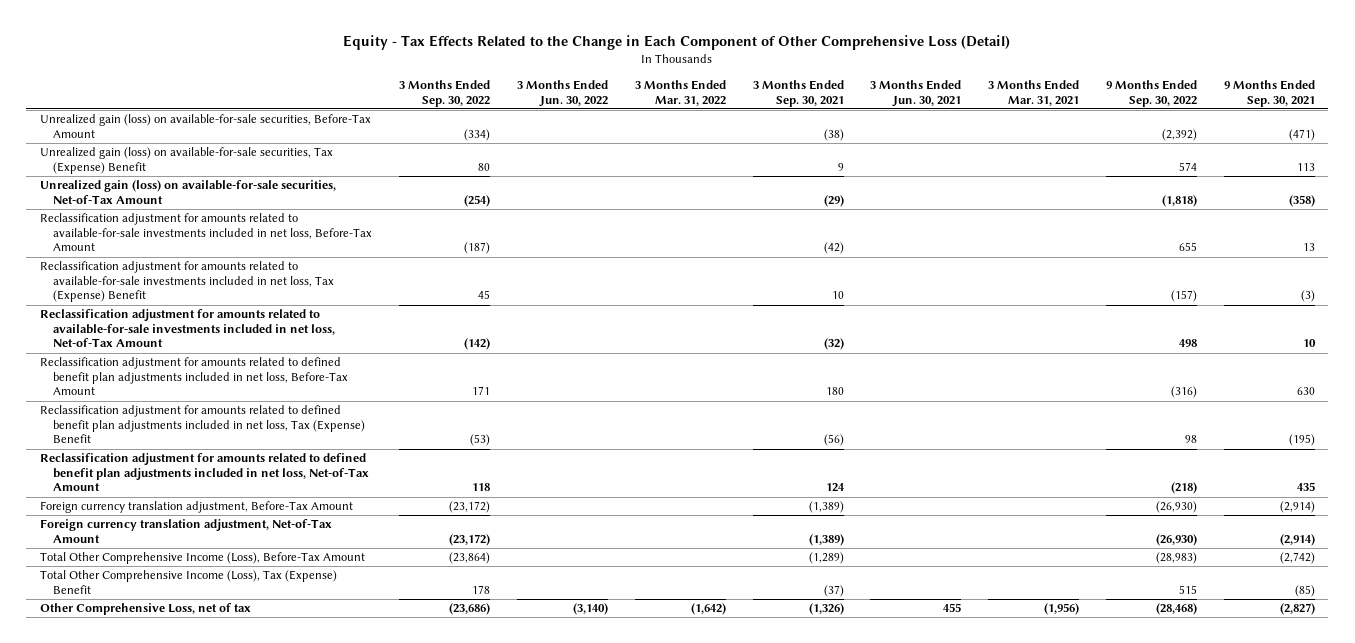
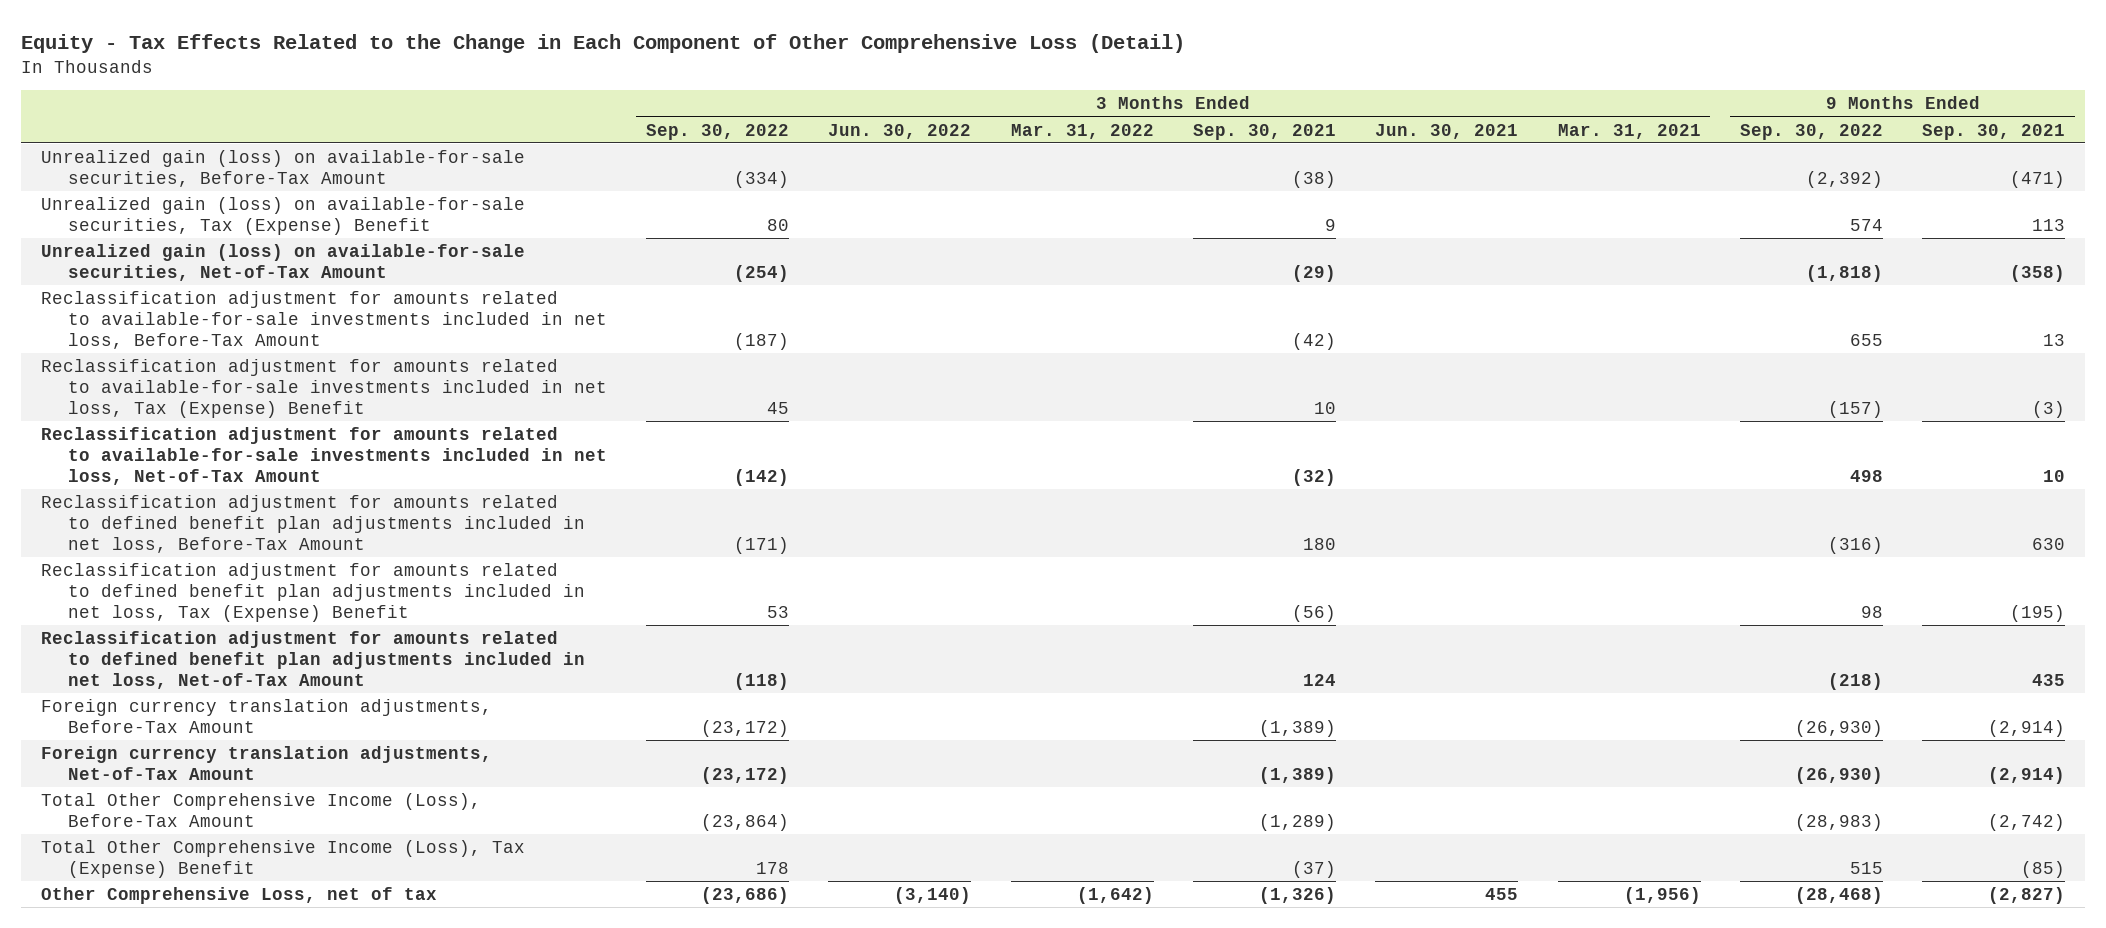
- Reclassification adjustment for amounts related to defined benefit plan adjustments included in net loss, Before-Tax Amount | 171 | | | 180 | | | (316) | 630
- Reclassification adjustment for amounts related to defined benefit plan adjustments included in net loss, Tax (Expense) Benefit | (53) | | | (56) | | | 98 | (195)
- Reclassification adjustment for amounts related to defined benefit plan adjustments included in net loss, Net-of-Tax Amount | 118 | | | 124 | | | (218) | 435
- Foreign currency translation adjustment, Before-Tax Amount | (23,172) | | | (1,389) | | | (26,930) | (2,914)
- Foreign currency translation adjustment, Net-of-Tax Amount | (23,172) | | | (1,389) | | | (26,930) | (2,914)
+ Reclassification adjustment for amounts related to defined benefit plan adjustments included in net loss, Before-Tax Amount | (171) | | | 180 | | | (316) | 630
+ Reclassification adjustment for amounts related to defined benefit plan adjustments included in net loss, Tax (Expense) Benefit | 53 | | | (56) | | | 98 | (195)
+ Reclassification adjustment for amounts related to defined benefit plan adjustments included in net loss, Net-of-Tax Amount | (118) | | | 124 | | | (218) | 435
+ Foreign currency translation adjustments, Before-Tax Amount | (23,172) | | | (1,389) | | | (26,930) | (2,914)
+ Foreign currency translation adjustments, Net-of-Tax Amount | (23,172) | | | (1,389) | | | (26,930) | (2,914)

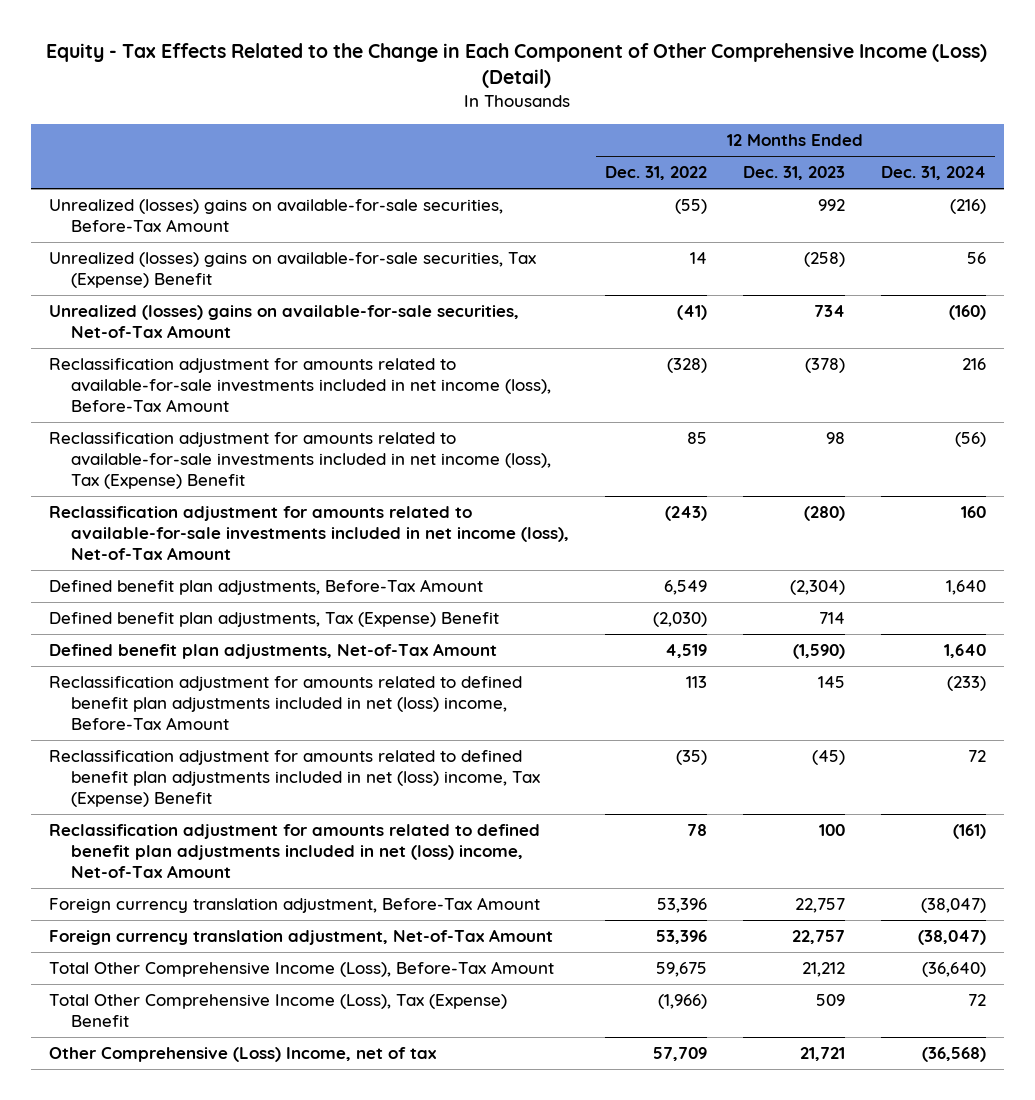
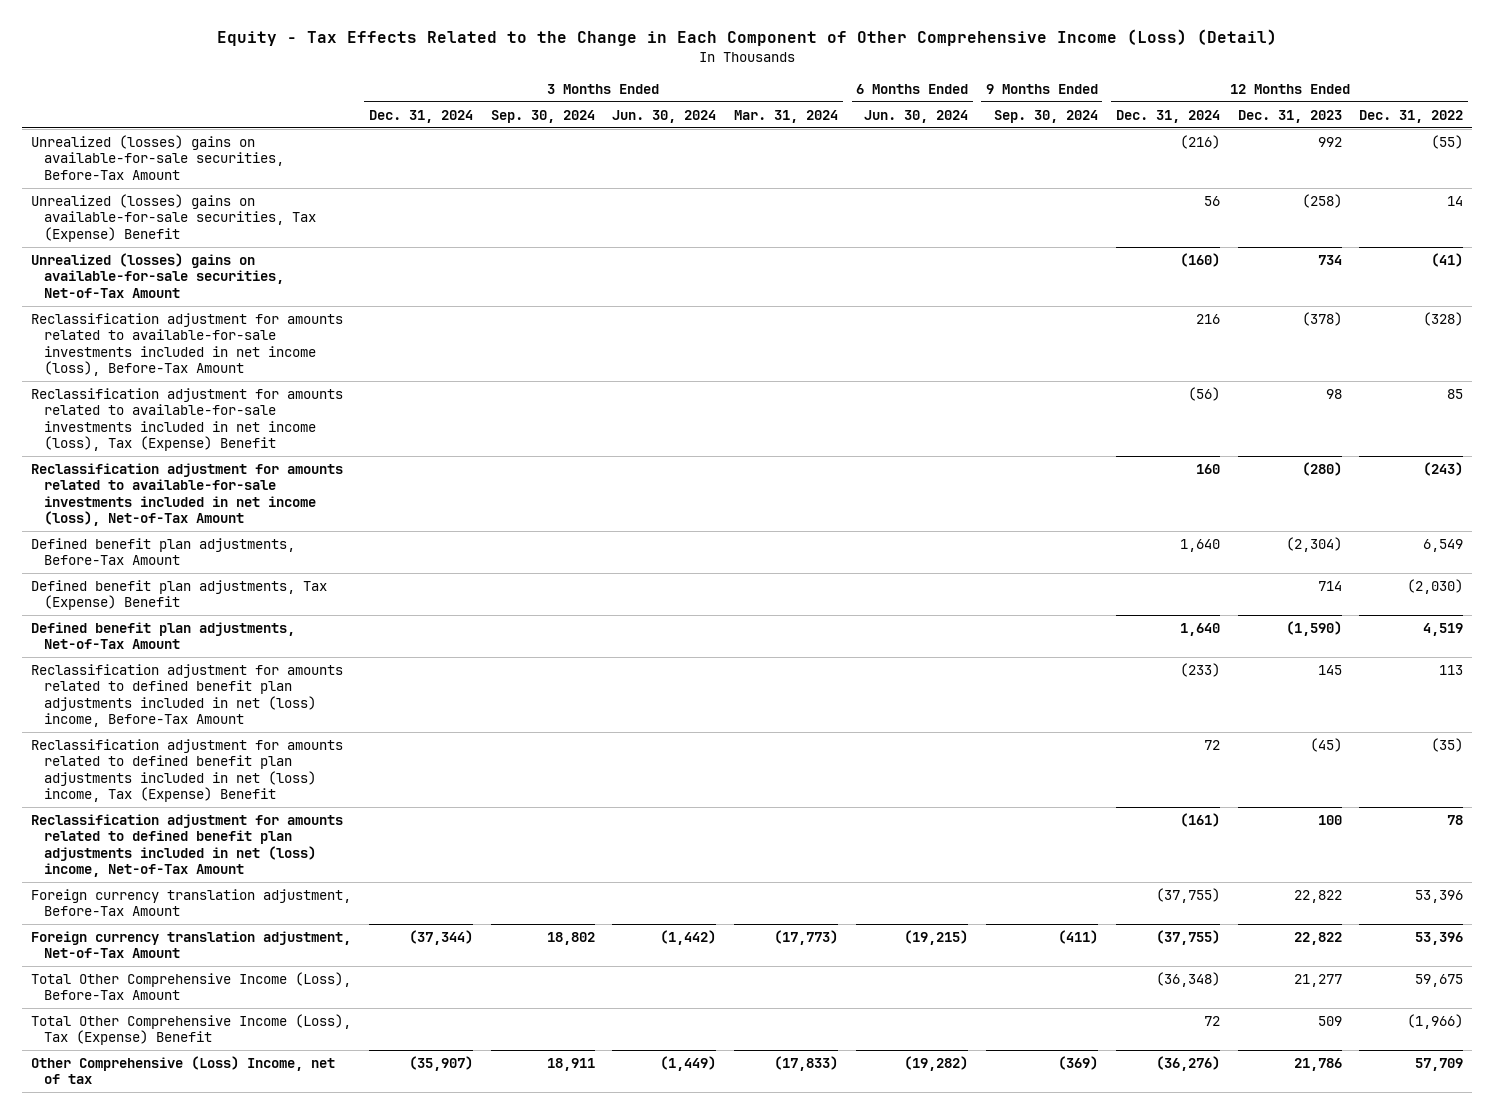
- | 12 Months Ended Dec. 31, 2022 | 12 Months Ended Dec. 31, 2023 | 12 Months Ended Dec. 31, 2024
+ | 3 Months Ended Dec. 31, 2024 | 3 Months Ended Sep. 30, 2024 | 3 Months Ended Jun. 30, 2024 | 3 Months Ended Mar. 31, 2024 | 6 Months Ended Jun. 30, 2024 | 9 Months Ended Sep. 30, 2024 | 12 Months Ended Dec. 31, 2024 | 12 Months Ended Dec. 31, 2023 | 12 Months Ended Dec. 31, 2022
- Foreign currency translation adjustment, Before-Tax Amount | 53,396 | 22,757 | (38,047)
- Foreign currency translation adjustment, Net-of-Tax Amount | 53,396 | 22,757 | (38,047)
- Total Other Comprehensive Income (Loss), Before-Tax Amount | 59,675 | 21,212 | (36,640)
+ Foreign currency translation adjustment, Before-Tax Amount | | | | | | | (37,755) | 22,822 | 53,396
+ Foreign currency translation adjustment, Net-of-Tax Amount | (37,344) | 18,802 | (1,442) | (17,773) | (19,215) | (411) | (37,755) | 22,822 | 53,396
+ Total Other Comprehensive Income (Loss), Before-Tax Amount | | | | | | | (36,348) | 21,277 | 59,675
- Other Comprehensive (Loss) Income, net of tax | 57,709 | 21,721 | (36,568)
+ Other Comprehensive (Loss) Income, net of tax | (35,907) | 18,911 | (1,449) | (17,833) | (19,282) | (369) | (36,276) | 21,786 | 57,709

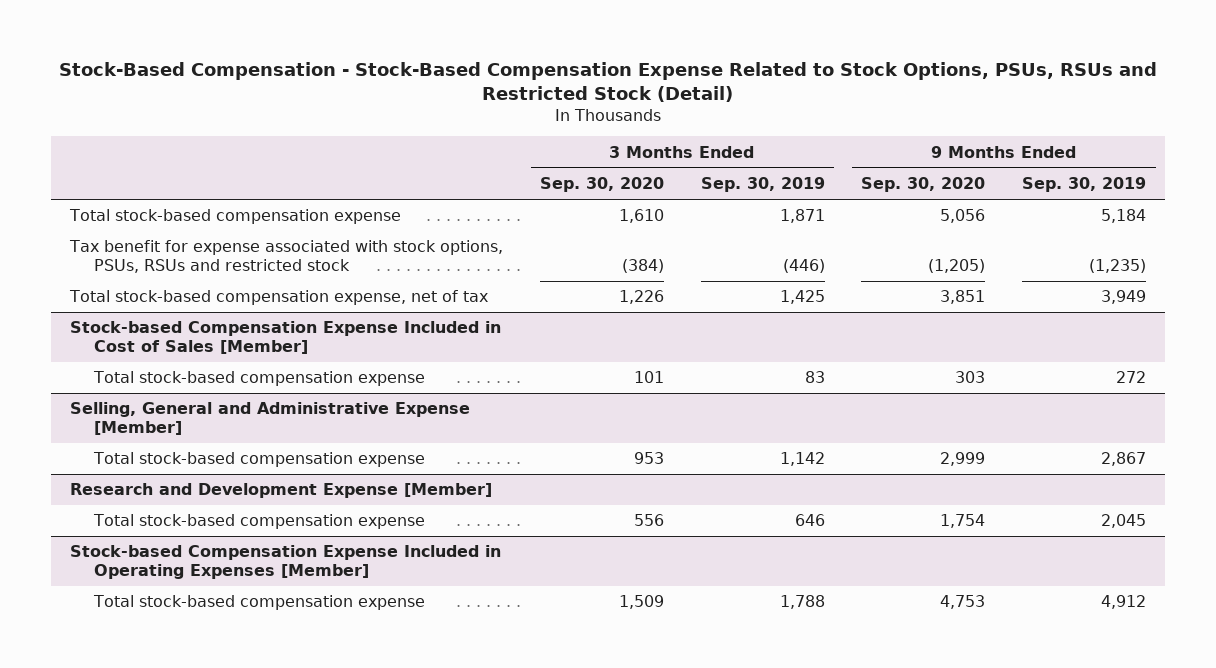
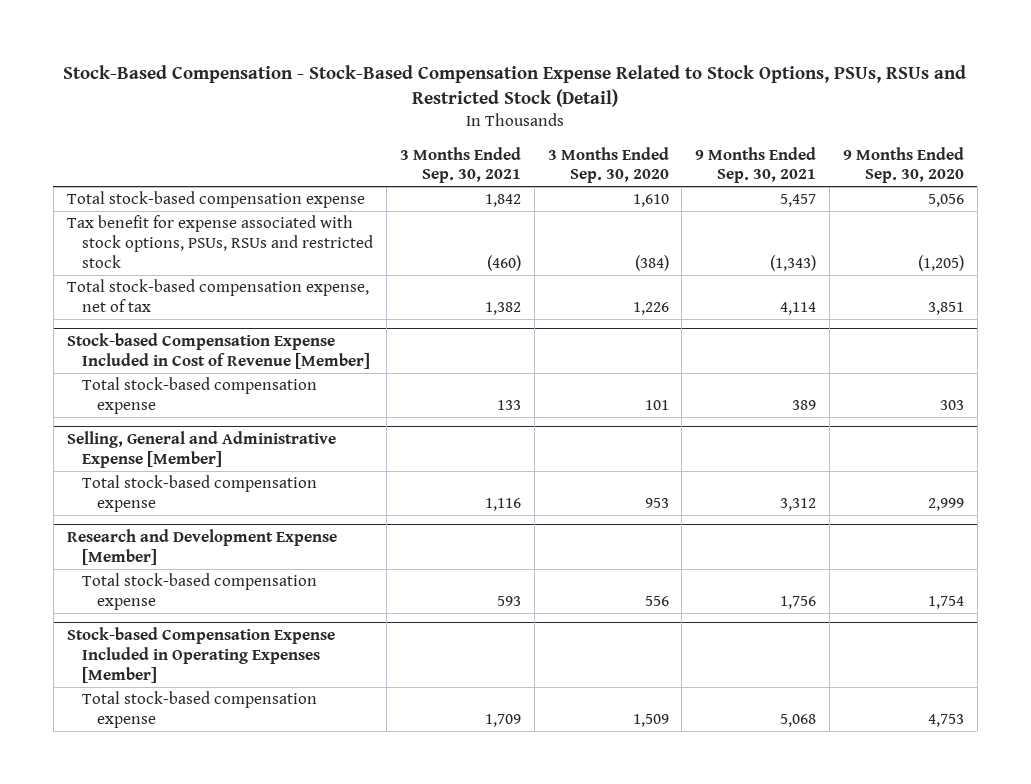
- | 3 Months Ended Sep. 30, 2020 | 3 Months Ended Sep. 30, 2019 | 9 Months Ended Sep. 30, 2020 | 9 Months Ended Sep. 30, 2019
+ | 3 Months Ended Sep. 30, 2021 | 3 Months Ended Sep. 30, 2020 | 9 Months Ended Sep. 30, 2021 | 9 Months Ended Sep. 30, 2020
- Stock-based Compensation Expense Included in Cost of Sales [Member]
+ Stock-based Compensation Expense Included in Cost of Revenue [Member]

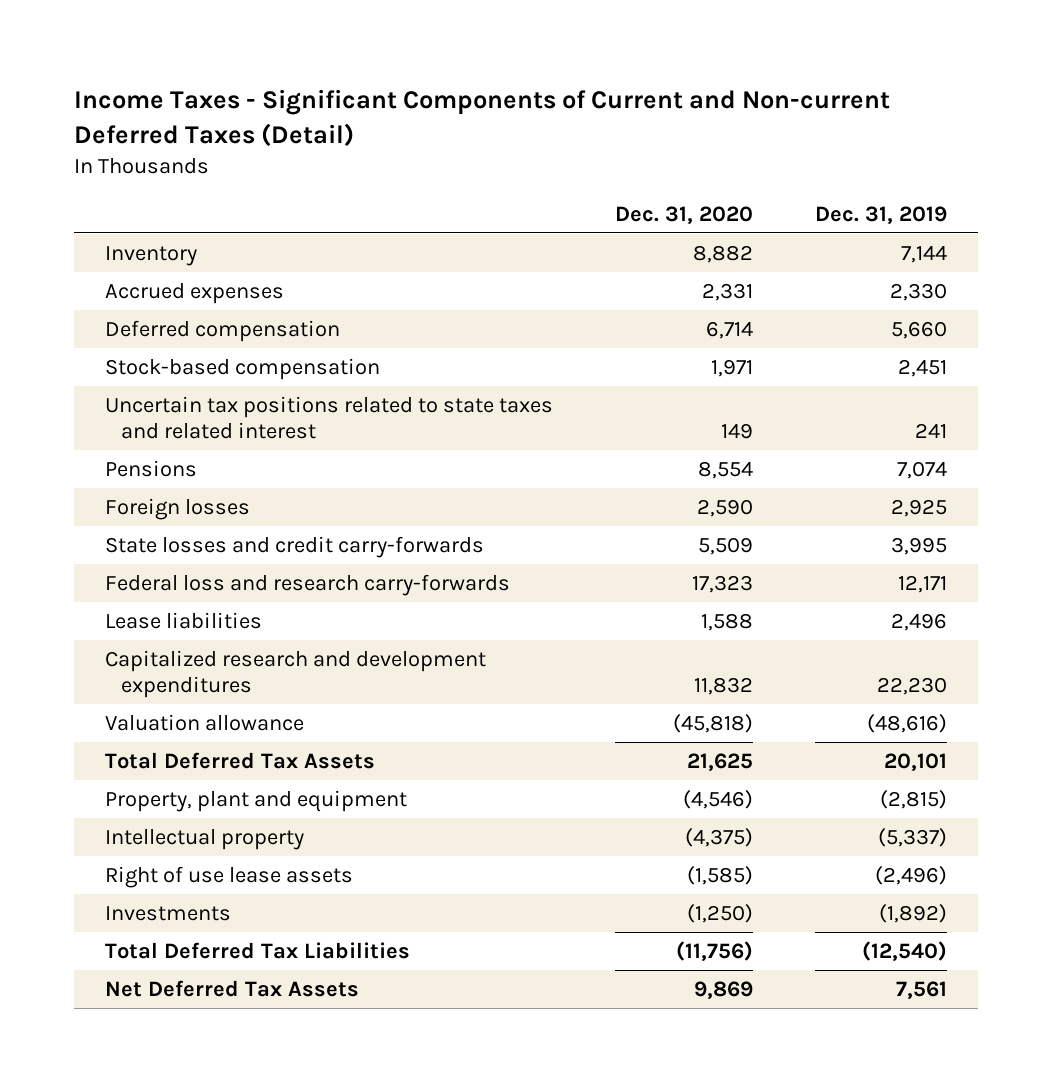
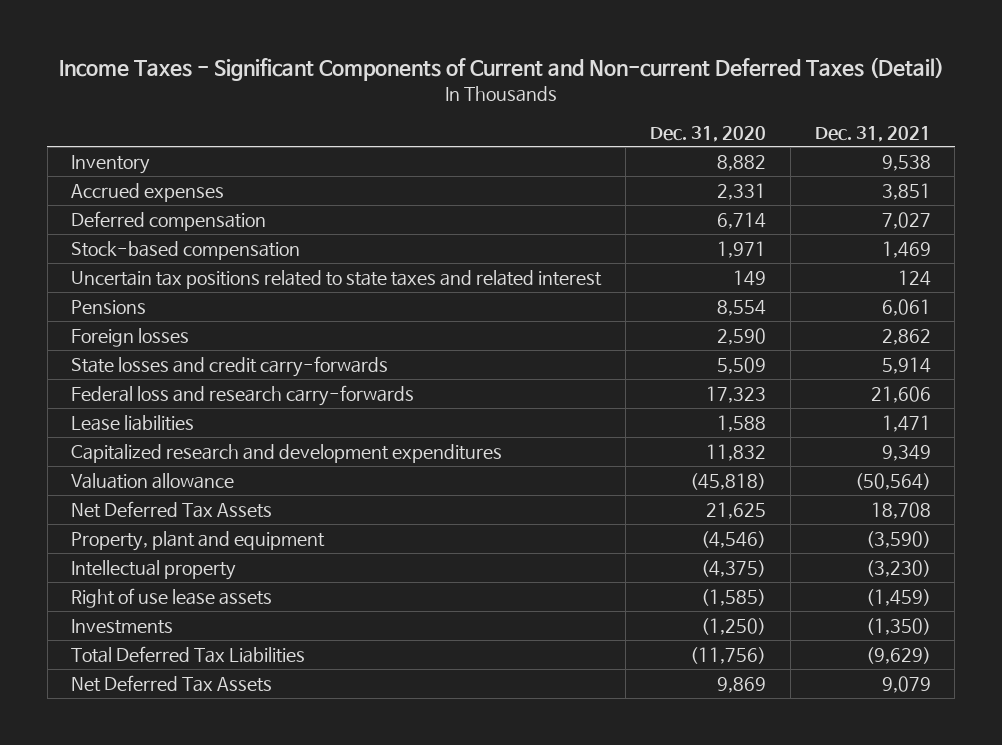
- | Dec. 31, 2020 | Dec. 31, 2019
+ | Dec. 31, 2020 | Dec. 31, 2021
- Total Deferred Tax Assets | 21,625 | 20,101
+ Net Deferred Tax Assets | 21,625 | 18,708

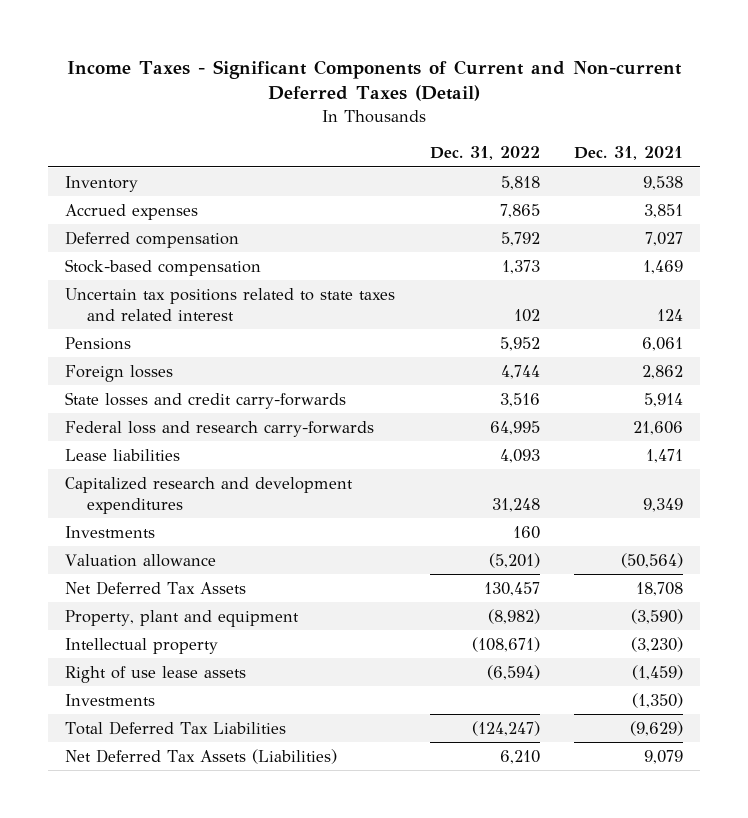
- | Dec. 31, 2020 | Dec. 31, 2021
+ | Dec. 31, 2022 | Dec. 31, 2021
+ Investments | 160 |
- Net Deferred Tax Assets | 9,869 | 9,079
+ Net Deferred Tax Assets (Liabilities) | 6,210 | 9,079

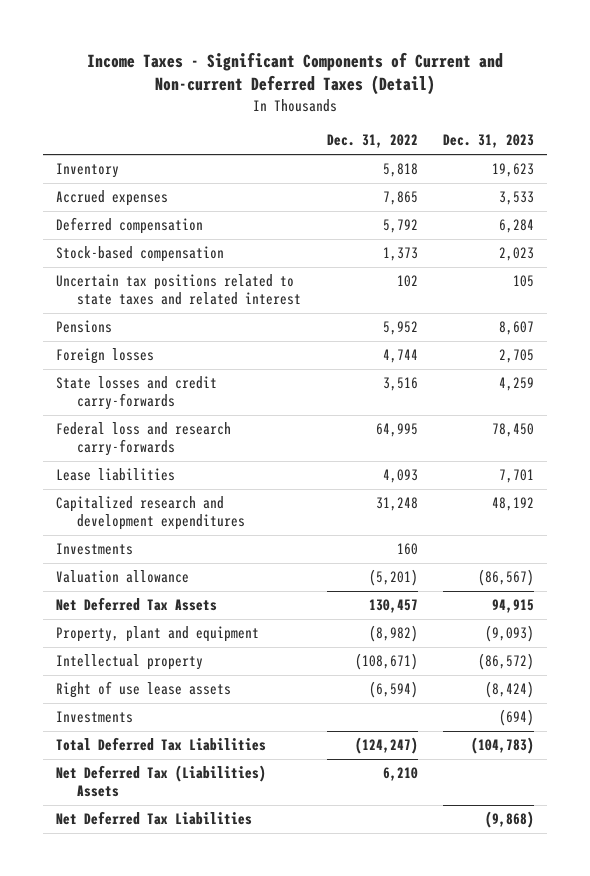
- | Dec. 31, 2022 | Dec. 31, 2021
+ | Dec. 31, 2022 | Dec. 31, 2023
- Net Deferred Tax Assets (Liabilities) | 6,210 | 9,079
+ Net Deferred Tax (Liabilities) Assets | 6,210 |
+ Net Deferred Tax Liabilities | | (9,868)

